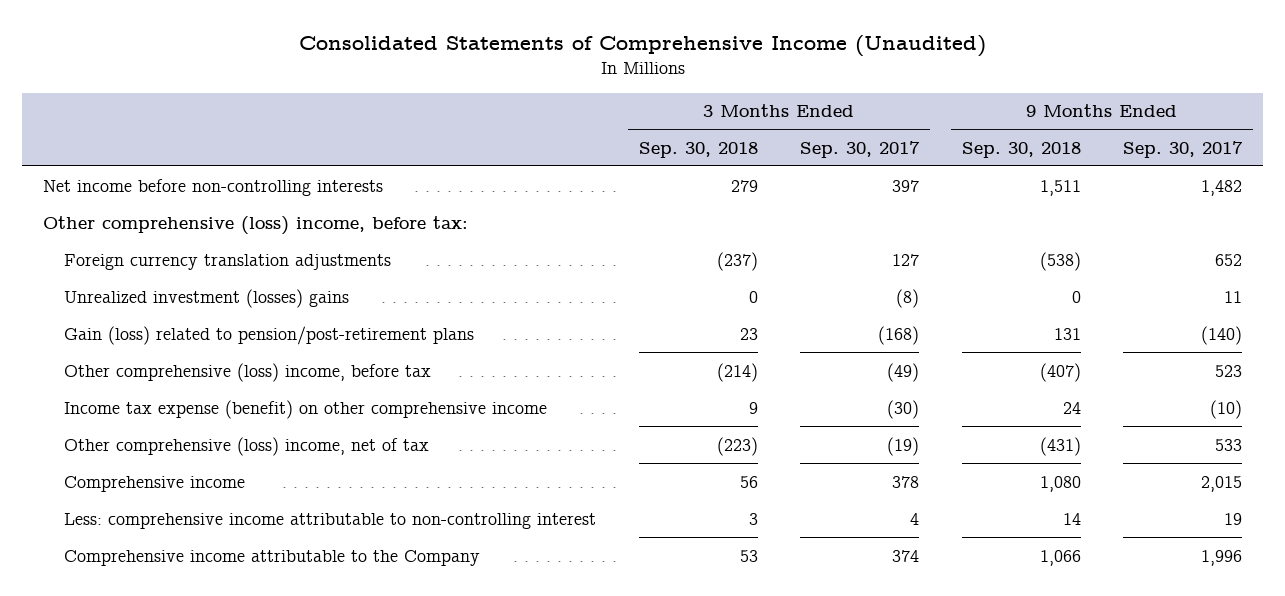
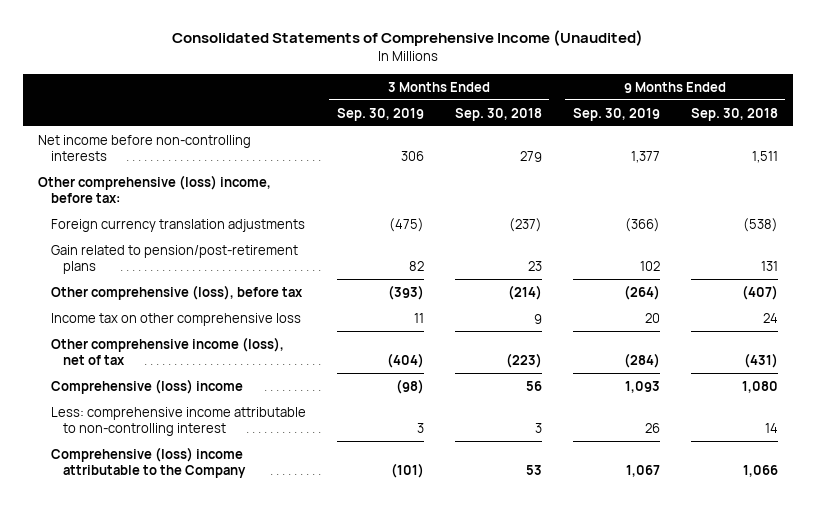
- | 3 Months Ended Sep. 30, 2018 | 3 Months Ended Sep. 30, 2017 | 9 Months Ended Sep. 30, 2018 | 9 Months Ended Sep. 30, 2017
+ | 3 Months Ended Sep. 30, 2019 | 3 Months Ended Sep. 30, 2018 | 9 Months Ended Sep. 30, 2019 | 9 Months Ended Sep. 30, 2018
- Unrealized investment (losses) gains | 0 | (8) | 0 | 11
- Gain (loss) related to pension/post-retirement plans | 23 | (168) | 131 | (140)
- Other comprehensive (loss) income, before tax | (214) | (49) | (407) | 523
- Income tax expense (benefit) on other comprehensive income | 9 | (30) | 24 | (10)
- Other comprehensive (loss) income, net of tax | (223) | (19) | (431) | 533
- Comprehensive income | 56 | 378 | 1,080 | 2,015
+ Gain related to pension/post-retirement plans | 82 | 23 | 102 | 131
+ Other comprehensive (loss), before tax | (393) | (214) | (264) | (407)
+ Income tax on other comprehensive loss | 11 | 9 | 20 | 24
+ Other comprehensive income (loss), net of tax | (404) | (223) | (284) | (431)
+ Comprehensive (loss) income | (98) | 56 | 1,093 | 1,080
- Comprehensive income attributable to the Company | 53 | 374 | 1,066 | 1,996
+ Comprehensive (loss) income attributable to the Company | (101) | 53 | 1,067 | 1,066

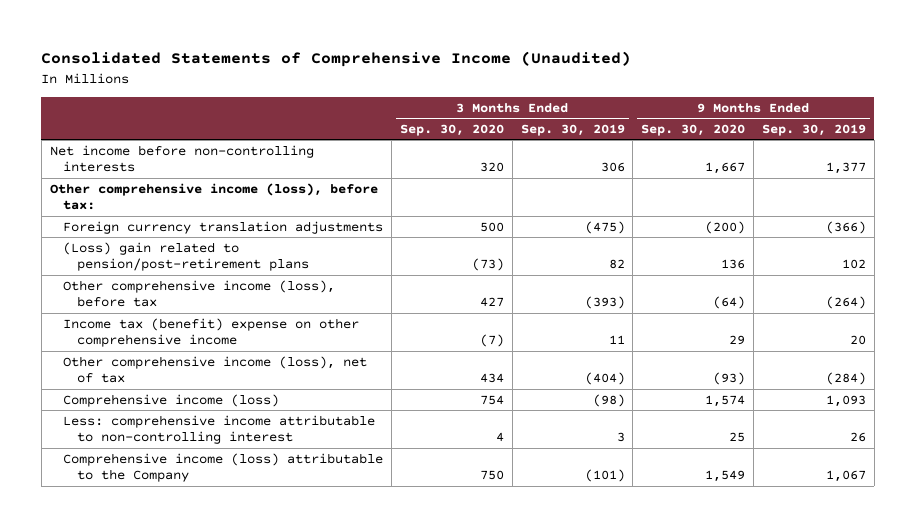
- | 3 Months Ended Sep. 30, 2019 | 3 Months Ended Sep. 30, 2018 | 9 Months Ended Sep. 30, 2019 | 9 Months Ended Sep. 30, 2018
+ | 3 Months Ended Sep. 30, 2020 | 3 Months Ended Sep. 30, 2019 | 9 Months Ended Sep. 30, 2020 | 9 Months Ended Sep. 30, 2019
- Other comprehensive (loss) income, before tax:
+ Other comprehensive income (loss), before tax:
- Gain related to pension/post-retirement plans | 82 | 23 | 102 | 131
- Other comprehensive (loss), before tax | (393) | (214) | (264) | (407)
- Income tax on other comprehensive loss | 11 | 9 | 20 | 24
+ (Loss) gain related to pension/post-retirement plans | (73) | 82 | 136 | 102
+ Other comprehensive income (loss), before tax | 427 | (393) | (64) | (264)
+ Income tax (benefit) expense on other comprehensive income | (7) | 11 | 29 | 20
- Comprehensive (loss) income | (98) | 56 | 1,093 | 1,080
+ Comprehensive income (loss) | 754 | (98) | 1,574 | 1,093
- Comprehensive (loss) income attributable to the Company | (101) | 53 | 1,067 | 1,066
+ Comprehensive income (loss) attributable to the Company | 750 | (101) | 1,549 | 1,067

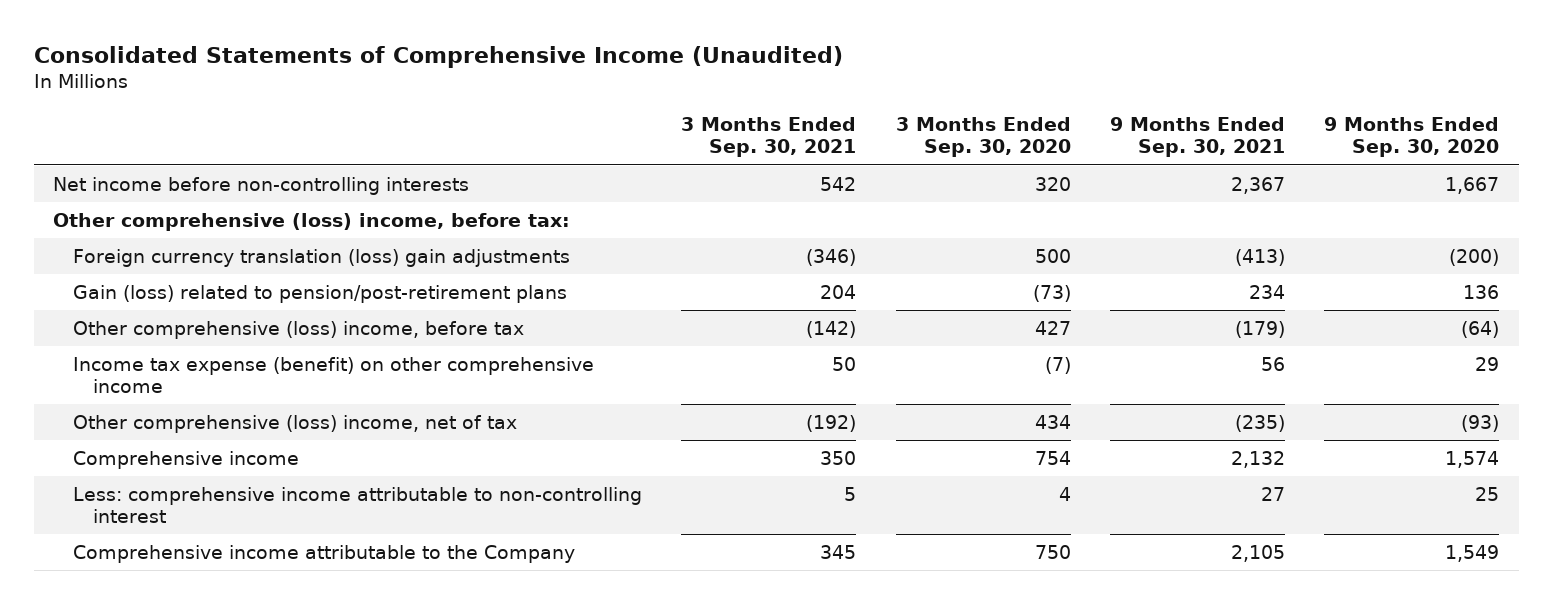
- | 3 Months Ended Sep. 30, 2020 | 3 Months Ended Sep. 30, 2019 | 9 Months Ended Sep. 30, 2020 | 9 Months Ended Sep. 30, 2019
+ | 3 Months Ended Sep. 30, 2021 | 3 Months Ended Sep. 30, 2020 | 9 Months Ended Sep. 30, 2021 | 9 Months Ended Sep. 30, 2020
- Other comprehensive income (loss), before tax:
- Foreign currency translation adjustments | 500 | (475) | (200) | (366)
- (Loss) gain related to pension/post-retirement plans | (73) | 82 | 136 | 102
- Other comprehensive income (loss), before tax | 427 | (393) | (64) | (264)
- Income tax (benefit) expense on other comprehensive income | (7) | 11 | 29 | 20
- Other comprehensive income (loss), net of tax | 434 | (404) | (93) | (284)
- Comprehensive income (loss) | 754 | (98) | 1,574 | 1,093
+ Other comprehensive (loss) income, before tax:
+ Foreign currency translation (loss) gain adjustments | (346) | 500 | (413) | (200)
+ Gain (loss) related to pension/post-retirement plans | 204 | (73) | 234 | 136
+ Other comprehensive (loss) income, before tax | (142) | 427 | (179) | (64)
+ Income tax expense (benefit) on other comprehensive income | 50 | (7) | 56 | 29
+ Other comprehensive (loss) income, net of tax | (192) | 434 | (235) | (93)
+ Comprehensive income | 350 | 754 | 2,132 | 1,574
- Comprehensive income (loss) attributable to the Company | 750 | (101) | 1,549 | 1,067
+ Comprehensive income attributable to the Company | 345 | 750 | 2,105 | 1,549

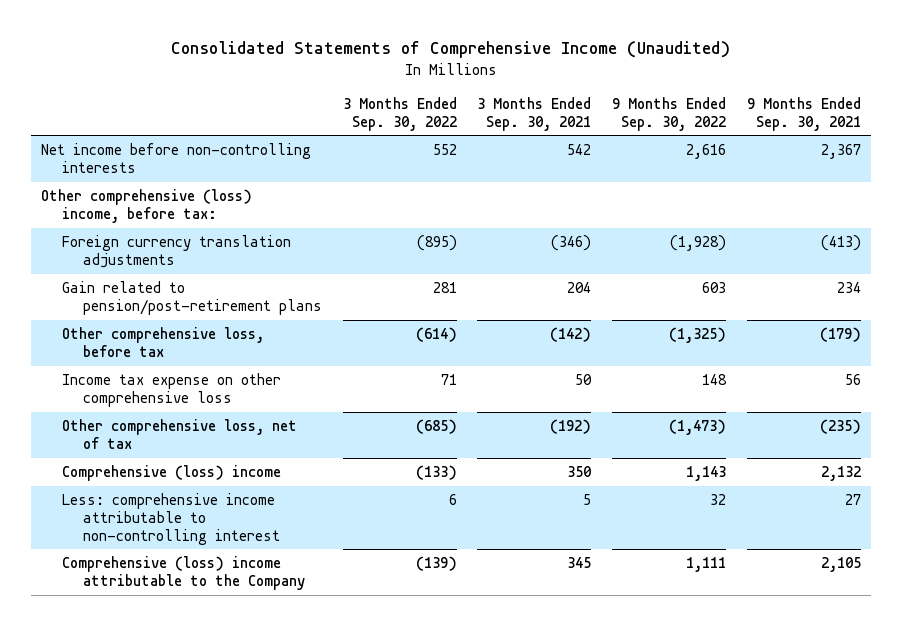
- | 3 Months Ended Sep. 30, 2021 | 3 Months Ended Sep. 30, 2020 | 9 Months Ended Sep. 30, 2021 | 9 Months Ended Sep. 30, 2020
+ | 3 Months Ended Sep. 30, 2022 | 3 Months Ended Sep. 30, 2021 | 9 Months Ended Sep. 30, 2022 | 9 Months Ended Sep. 30, 2021
- Foreign currency translation (loss) gain adjustments | (346) | 500 | (413) | (200)
- Gain (loss) related to pension/post-retirement plans | 204 | (73) | 234 | 136
- Other comprehensive (loss) income, before tax | (142) | 427 | (179) | (64)
- Income tax expense (benefit) on other comprehensive income | 50 | (7) | 56 | 29
- Other comprehensive (loss) income, net of tax | (192) | 434 | (235) | (93)
- Comprehensive income | 350 | 754 | 2,132 | 1,574
+ Foreign currency translation adjustments | (895) | (346) | (1,928) | (413)
+ Gain related to pension/post-retirement plans | 281 | 204 | 603 | 234
+ Other comprehensive loss, before tax | (614) | (142) | (1,325) | (179)
+ Income tax expense on other comprehensive loss | 71 | 50 | 148 | 56
+ Other comprehensive loss, net of tax | (685) | (192) | (1,473) | (235)
+ Comprehensive (loss) income | (133) | 350 | 1,143 | 2,132
- Comprehensive income attributable to the Company | 345 | 750 | 2,105 | 1,549
+ Comprehensive (loss) income attributable to the Company | (139) | 345 | 1,111 | 2,105

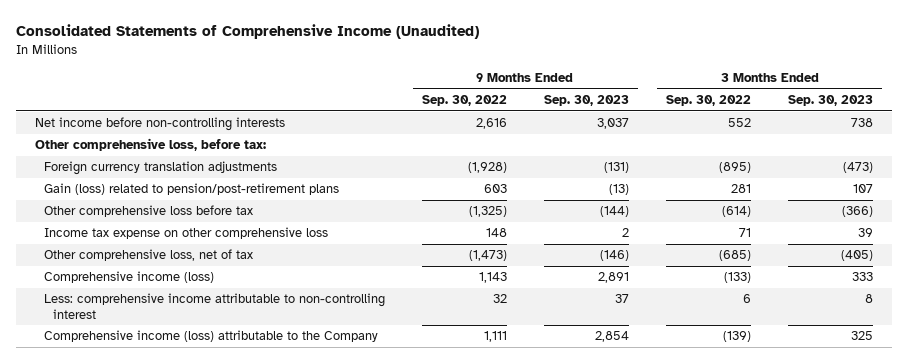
- | 3 Months Ended Sep. 30, 2022 | 3 Months Ended Sep. 30, 2021 | 9 Months Ended Sep. 30, 2022 | 9 Months Ended Sep. 30, 2021
+ | 9 Months Ended Sep. 30, 2022 | 9 Months Ended Sep. 30, 2023 | 3 Months Ended Sep. 30, 2022 | 3 Months Ended Sep. 30, 2023
- Other comprehensive (loss) income, before tax:
+ Other comprehensive loss, before tax:
- Gain related to pension/post-retirement plans | 281 | 204 | 603 | 234
- Other comprehensive loss, before tax | (614) | (142) | (1,325) | (179)
+ Gain (loss) related to pension/post-retirement plans | 603 | (13) | 281 | 107
+ Other comprehensive loss before tax | (1,325) | (144) | (614) | (366)
- Comprehensive (loss) income | (133) | 350 | 1,143 | 2,132
+ Comprehensive income (loss) | 1,143 | 2,891 | (133) | 333
- Comprehensive (loss) income attributable to the Company | (139) | 345 | 1,111 | 2,105
+ Comprehensive income (loss) attributable to the Company | 1,111 | 2,854 | (139) | 325

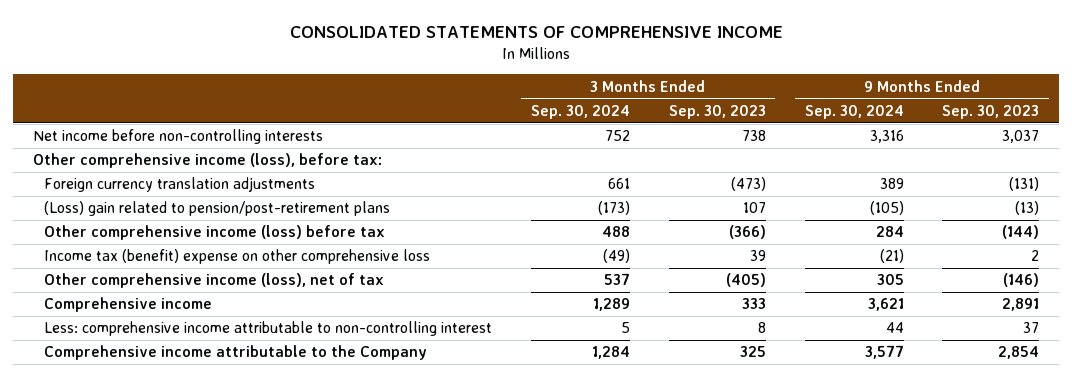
- Consolidated Statements of Comprehensive Income (Unaudited)
+ CONSOLIDATED STATEMENTS OF COMPREHENSIVE INCOME
- | 9 Months Ended Sep. 30, 2022 | 9 Months Ended Sep. 30, 2023 | 3 Months Ended Sep. 30, 2022 | 3 Months Ended Sep. 30, 2023
+ | 3 Months Ended Sep. 30, 2024 | 3 Months Ended Sep. 30, 2023 | 9 Months Ended Sep. 30, 2024 | 9 Months Ended Sep. 30, 2023
- Other comprehensive loss, before tax:
+ Other comprehensive income (loss), before tax:
- Gain (loss) related to pension/post-retirement plans | 603 | (13) | 281 | 107
- Other comprehensive loss before tax | (1,325) | (144) | (614) | (366)
- Income tax expense on other comprehensive loss | 148 | 2 | 71 | 39
- Other comprehensive loss, net of tax | (1,473) | (146) | (685) | (405)
- Comprehensive income (loss) | 1,143 | 2,891 | (133) | 333
+ (Loss) gain related to pension/post-retirement plans | (173) | 107 | (105) | (13)
+ Other comprehensive income (loss) before tax | 488 | (366) | 284 | (144)
+ Income tax (benefit) expense on other comprehensive loss | (49) | 39 | (21) | 2
+ Other comprehensive income (loss), net of tax | 537 | (405) | 305 | (146)
+ Comprehensive income | 1,289 | 333 | 3,621 | 2,891
- Comprehensive income (loss) attributable to the Company | 1,111 | 2,854 | (139) | 325
+ Comprehensive income attributable to the Company | 1,284 | 325 | 3,577 | 2,854

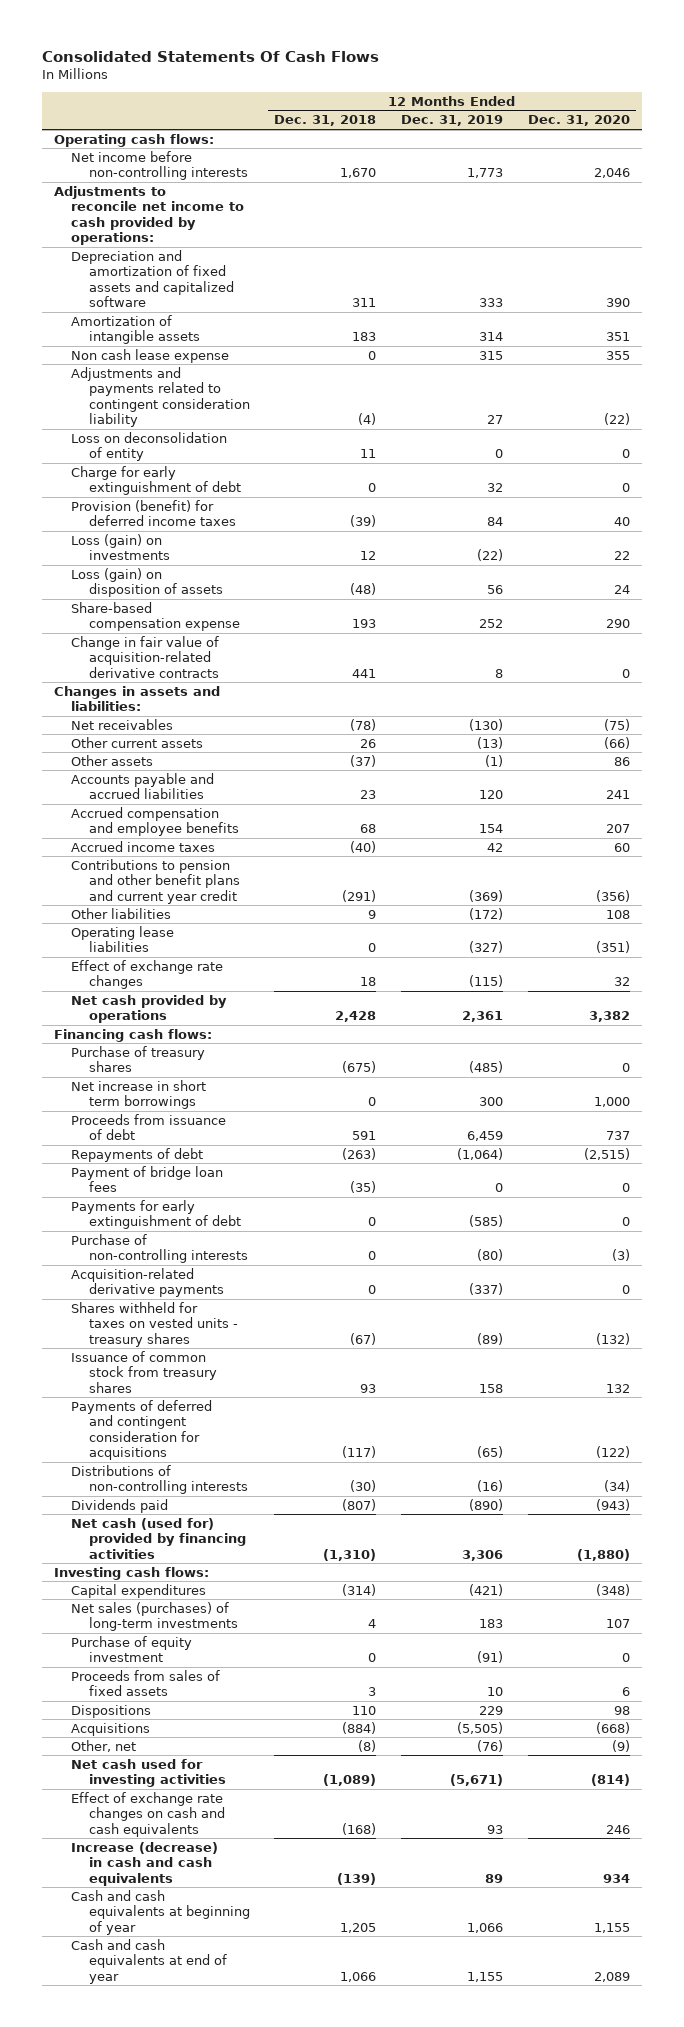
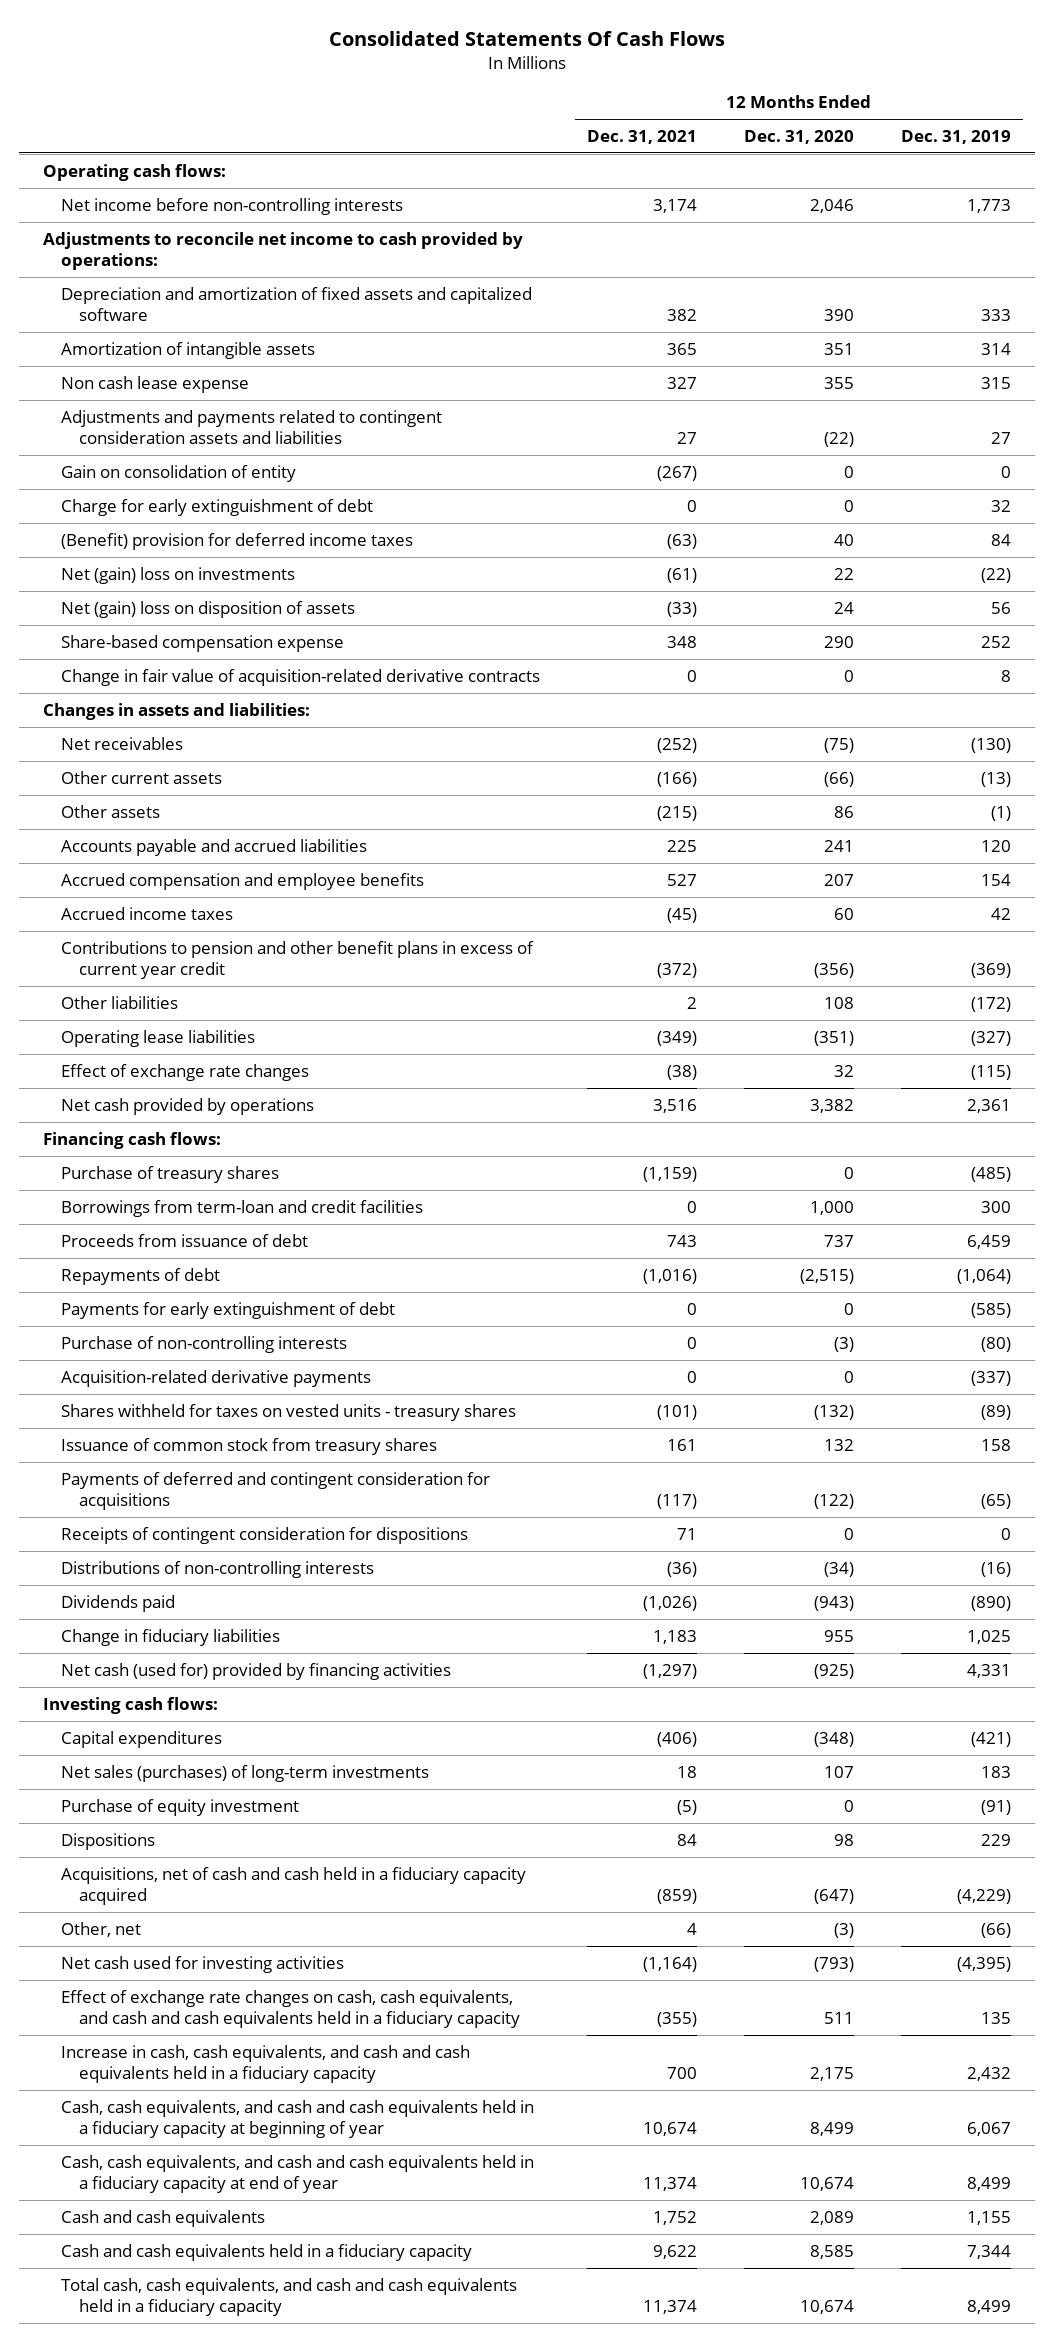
- | 12 Months Ended Dec. 31, 2018 | 12 Months Ended Dec. 31, 2019 | 12 Months Ended Dec. 31, 2020
+ | 12 Months Ended Dec. 31, 2021 | 12 Months Ended Dec. 31, 2020 | 12 Months Ended Dec. 31, 2019
- Adjustments and payments related to contingent consideration liability | (4) | 27 | (22)
- Loss on deconsolidation of entity | 11 | 0 | 0
+ Adjustments and payments related to contingent consideration assets and liabilities | 27 | (22) | 27
+ Gain on consolidation of entity | (267) | 0 | 0
- Provision (benefit) for deferred income taxes | (39) | 84 | 40
- Loss (gain) on investments | 12 | (22) | 22
- Loss (gain) on disposition of assets | (48) | 56 | 24
+ (Benefit) provision for deferred income taxes | (63) | 40 | 84
+ Net (gain) loss on investments | (61) | 22 | (22)
+ Net (gain) loss on disposition of assets | (33) | 24 | 56
- Contributions to pension and other benefit plans and current year credit | (291) | (369) | (356)
+ Contributions to pension and other benefit plans in excess of current year credit | (372) | (356) | (369)
- Net increase in short term borrowings | 0 | 300 | 1,000
+ Borrowings from term-loan and credit facilities | 0 | 1,000 | 300
- Payment of bridge loan fees | (35) | 0 | 0
+ Receipts of contingent consideration for dispositions | 71 | 0 | 0
- Net cash (used for) provided by financing activities | (1,310) | 3,306 | (1,880)
+ Change in fiduciary liabilities | 1,183 | 955 | 1,025
+ Net cash (used for) provided by financing activities | (1,297) | (925) | 4,331
- Proceeds from sales of fixed assets | 3 | 10 | 6
- Acquisitions | (884) | (5,505) | (668)
- Other, net | (8) | (76) | (9)
- Net cash used for investing activities | (1,089) | (5,671) | (814)
- Effect of exchange rate changes on cash and cash equivalents | (168) | 93 | 246
- Increase (decrease) in cash and cash equivalents | (139) | 89 | 934
- Cash and cash equivalents at beginning of year | 1,205 | 1,066 | 1,155
- Cash and cash equivalents at end of year | 1,066 | 1,155 | 2,089
+ Acquisitions, net of cash and cash held in a fiduciary capacity acquired | (859) | (647) | (4,229)
+ Other, net | 4 | (3) | (66)
+ Net cash used for investing activities | (1,164) | (793) | (4,395)
+ Effect of exchange rate changes on cash, cash equivalents, and cash and cash equivalents held in a fiduciary capacity | (355) | 511 | 135
+ Increase in cash, cash equivalents, and cash and cash equivalents held in a fiduciary capacity | 700 | 2,175 | 2,432
+ Cash, cash equivalents, and cash and cash equivalents held in a fiduciary capacity at beginning of year | 10,674 | 8,499 | 6,067
+ Cash, cash equivalents, and cash and cash equivalents held in a fiduciary capacity at end of year | 11,374 | 10,674 | 8,499
+ Cash and cash equivalents | 1,752 | 2,089 | 1,155
+ Cash and cash equivalents held in a fiduciary capacity | 9,622 | 8,585 | 7,344
+ Total cash, cash equivalents, and cash and cash equivalents held in a fiduciary capacity | 11,374 | 10,674 | 8,499

